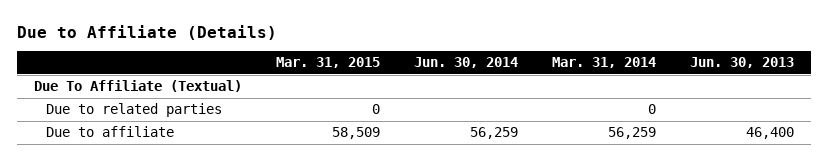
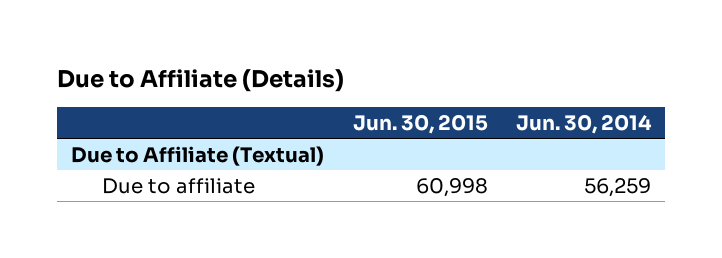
- | Mar. 31, 2015 | Jun. 30, 2014 | Mar. 31, 2014 | Jun. 30, 2013
+ | Jun. 30, 2015 | Jun. 30, 2014
- Due To Affiliate (Textual)
- Due to related parties | 0 | | 0 |
+ Due to Affiliate (Textual)

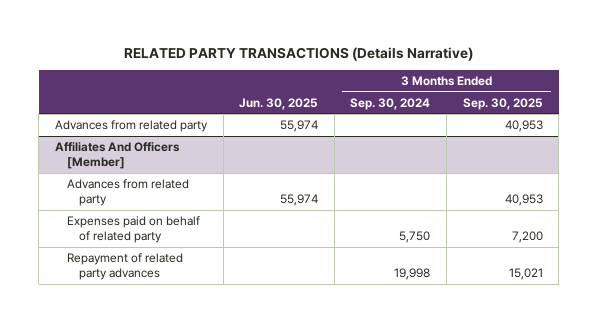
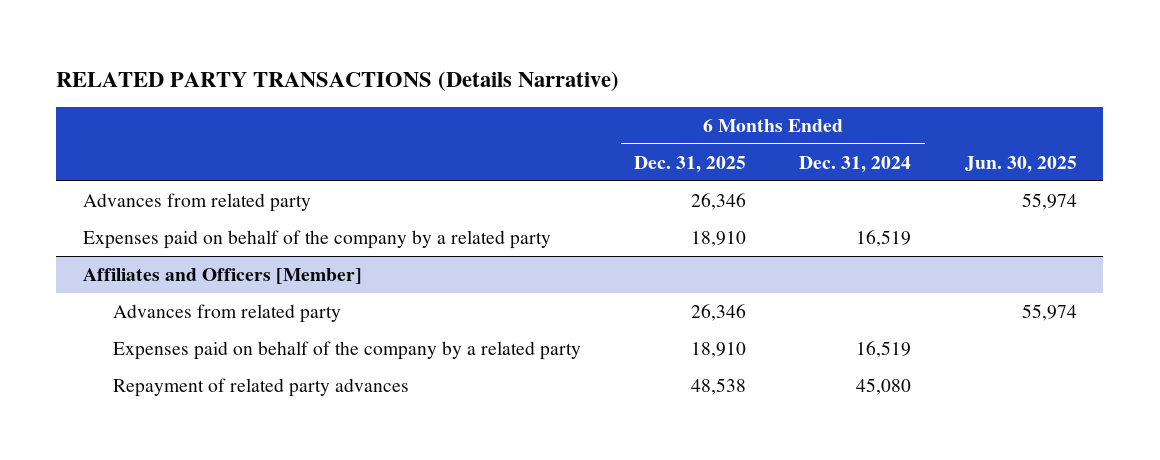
- | Jun. 30, 2025 | 3 Months Ended Sep. 30, 2024 | 3 Months Ended Sep. 30, 2025
+ | 6 Months Ended Dec. 31, 2025 | 6 Months Ended Dec. 31, 2024 | Jun. 30, 2025
- Affiliates And Officers [Member]
+ Expenses paid on behalf of the company by a related party | 18,910 | 16,519 |
+ Affiliates and Officers [Member]
- Expenses paid on behalf of related party | | 5,750 | 7,200
+ Expenses paid on behalf of the company by a related party | 18,910 | 16,519 |

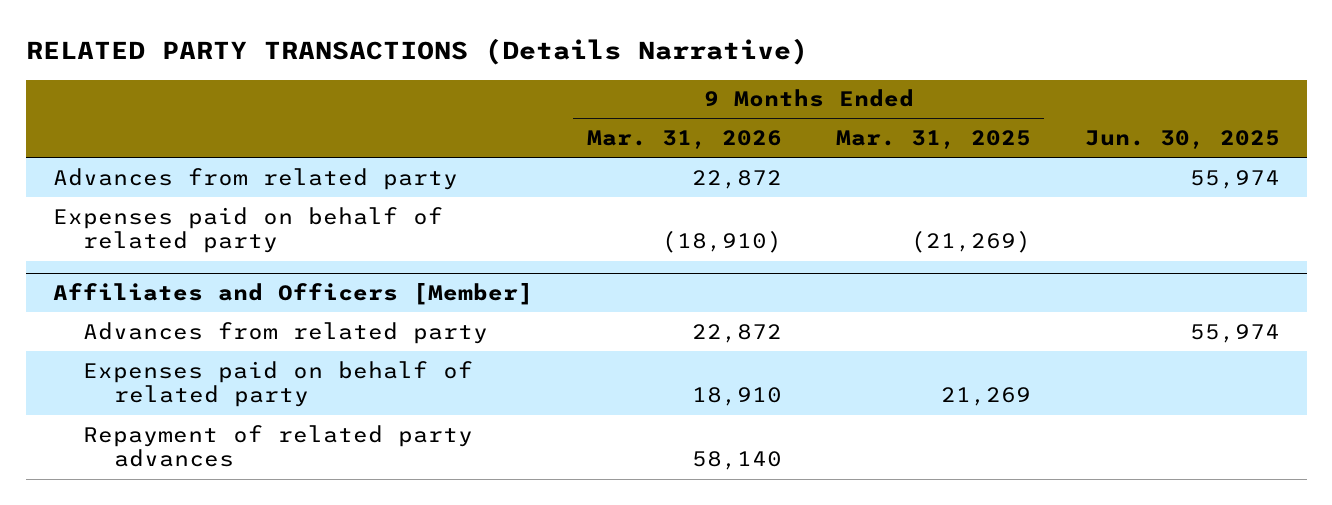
- | 6 Months Ended Dec. 31, 2025 | 6 Months Ended Dec. 31, 2024 | Jun. 30, 2025
+ | 9 Months Ended Mar. 31, 2026 | 9 Months Ended Mar. 31, 2025 | Jun. 30, 2025
- Expenses paid on behalf of the company by a related party | 18,910 | 16,519 |
+ Expenses paid on behalf of related party | (18,910) | (21,269) |
@ Affiliates and Officers [Member]
- Expenses paid on behalf of the company by a related party | 18,910 | 16,519 |
+ Expenses paid on behalf of related party | 18,910 | 21,269 |

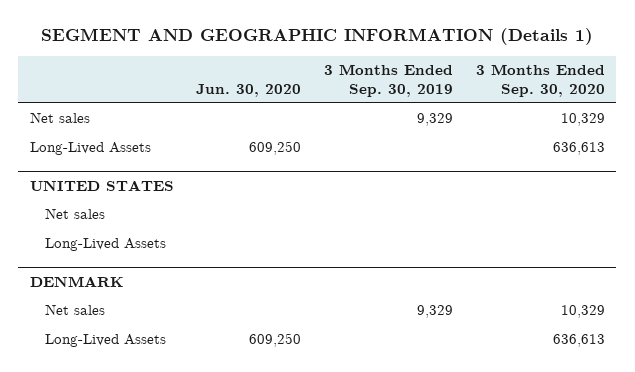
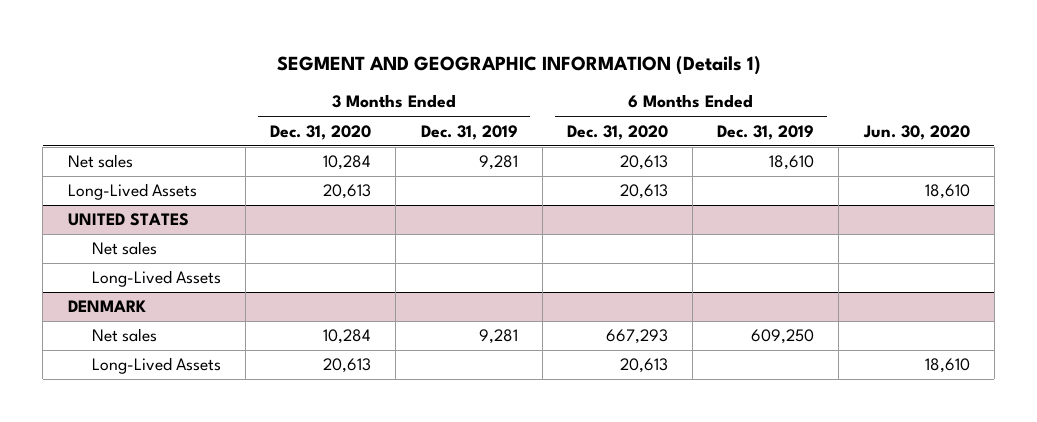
- | Jun. 30, 2020 | 3 Months Ended Sep. 30, 2019 | 3 Months Ended Sep. 30, 2020
+ | 3 Months Ended Dec. 31, 2020 | 3 Months Ended Dec. 31, 2019 | 6 Months Ended Dec. 31, 2020 | 6 Months Ended Dec. 31, 2019 | Jun. 30, 2020
- Long-Lived Assets | 609,250 | | 636,613
+ Long-Lived Assets | 20,613 | | 20,613 | | 18,610
@ DENMARK
- Long-Lived Assets | 609,250 | | 636,613
+ Long-Lived Assets | 20,613 | | 20,613 | | 18,610

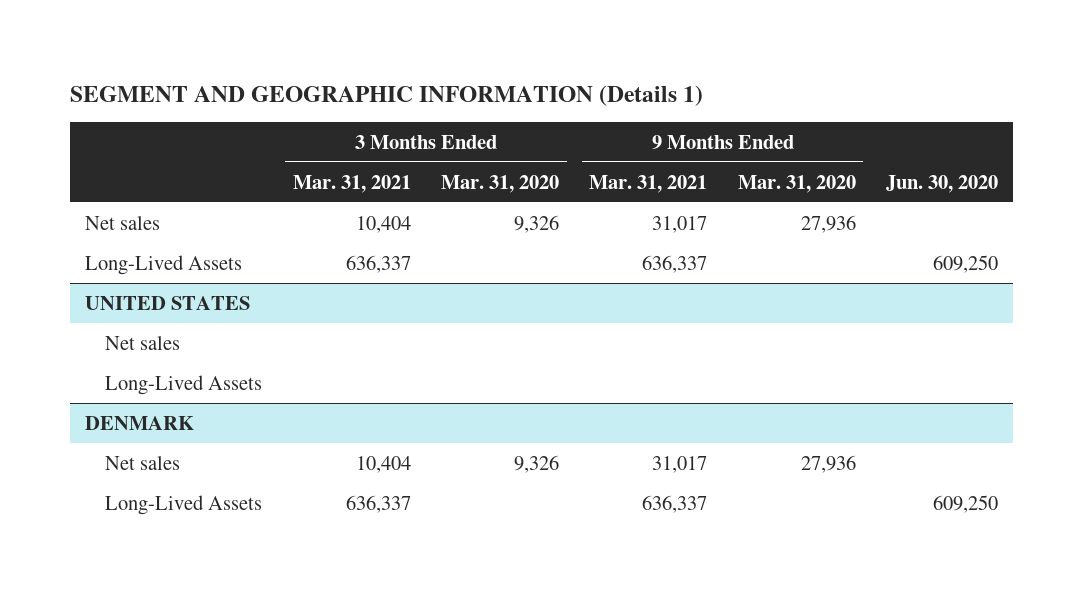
- | 3 Months Ended Dec. 31, 2020 | 3 Months Ended Dec. 31, 2019 | 6 Months Ended Dec. 31, 2020 | 6 Months Ended Dec. 31, 2019 | Jun. 30, 2020
+ | 3 Months Ended Mar. 31, 2021 | 3 Months Ended Mar. 31, 2020 | 9 Months Ended Mar. 31, 2021 | 9 Months Ended Mar. 31, 2020 | Jun. 30, 2020
- Long-Lived Assets | 20,613 | | 20,613 | | 18,610
+ Long-Lived Assets | 636,337 | | 636,337 | | 609,250
@ DENMARK
- Long-Lived Assets | 20,613 | | 20,613 | | 18,610
+ Long-Lived Assets | 636,337 | | 636,337 | | 609,250

